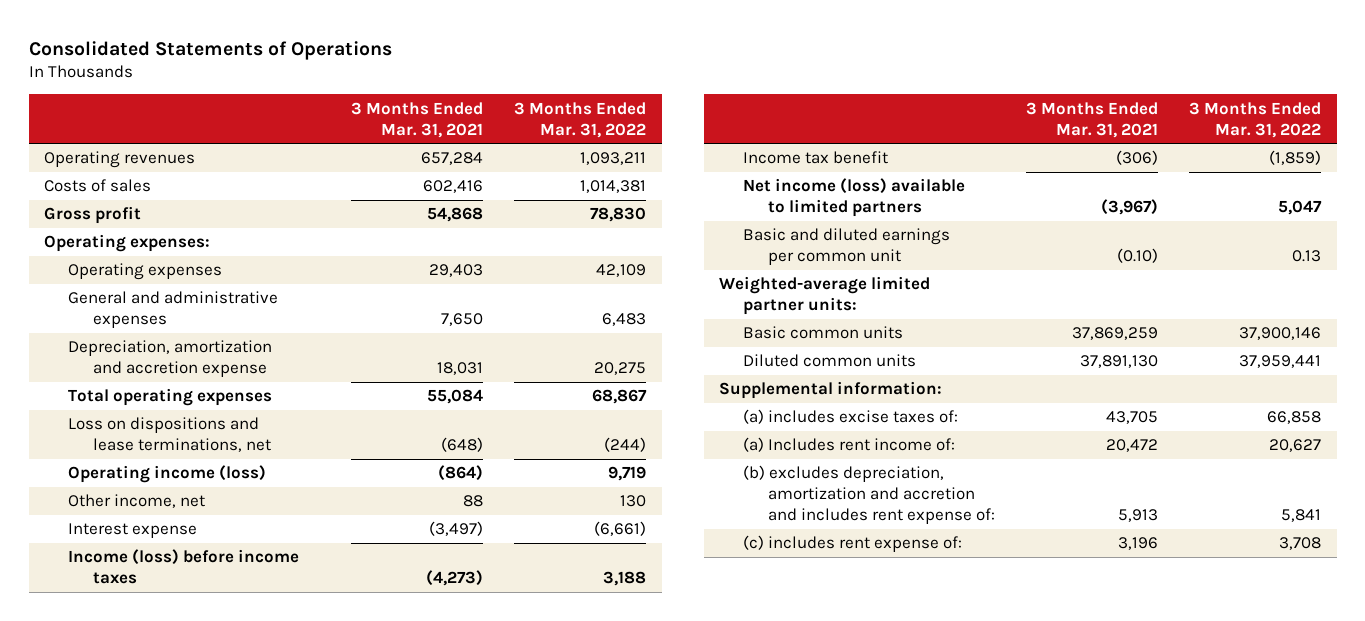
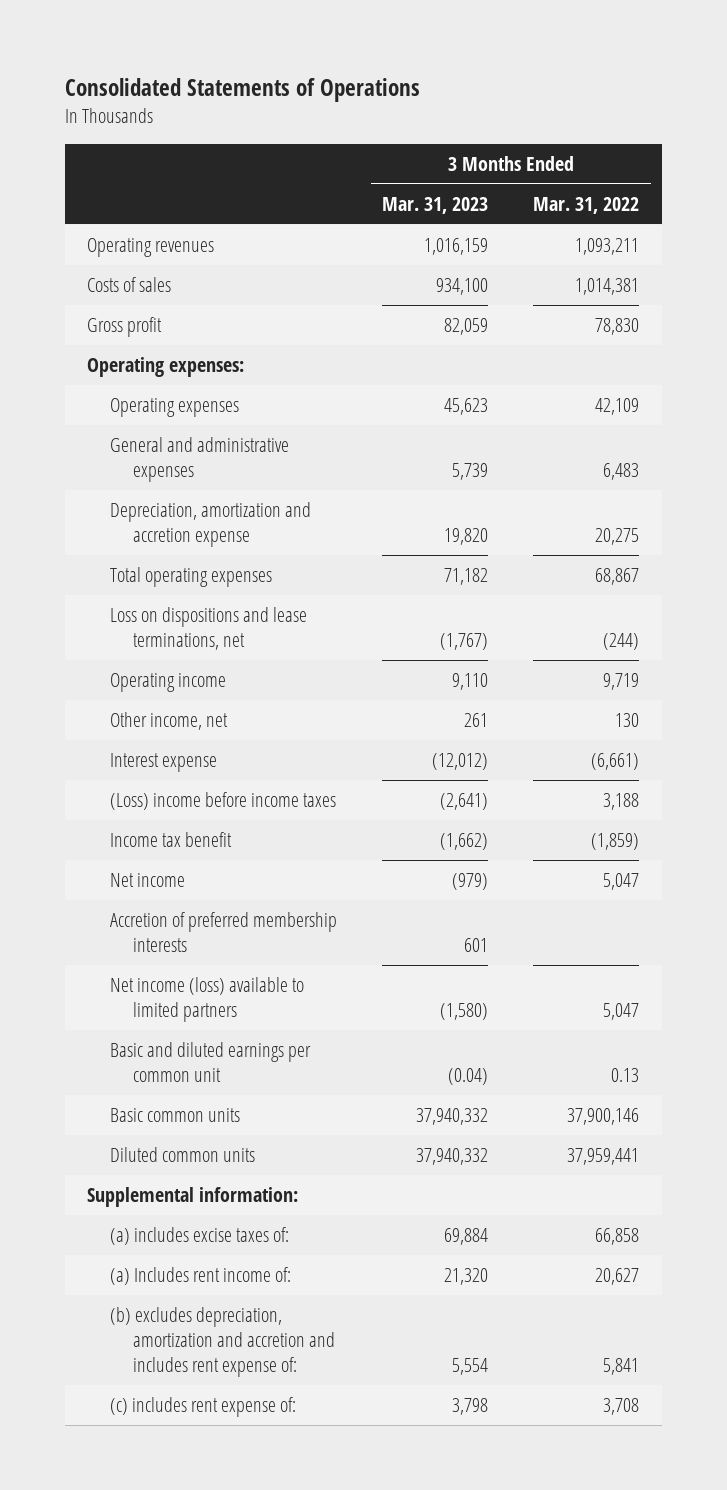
- | 3 Months Ended Mar. 31, 2021 | 3 Months Ended Mar. 31, 2022
+ | 3 Months Ended Mar. 31, 2023 | 3 Months Ended Mar. 31, 2022
- Operating income (loss) | (864) | 9,719
+ Operating income | 9,110 | 9,719
- Income (loss) before income taxes | (4,273) | 3,188
+ (Loss) income before income taxes | (2,641) | 3,188
+ Net income | (979) | 5,047
+ Accretion of preferred membership interests | 601 |
- Weighted-average limited partner units:

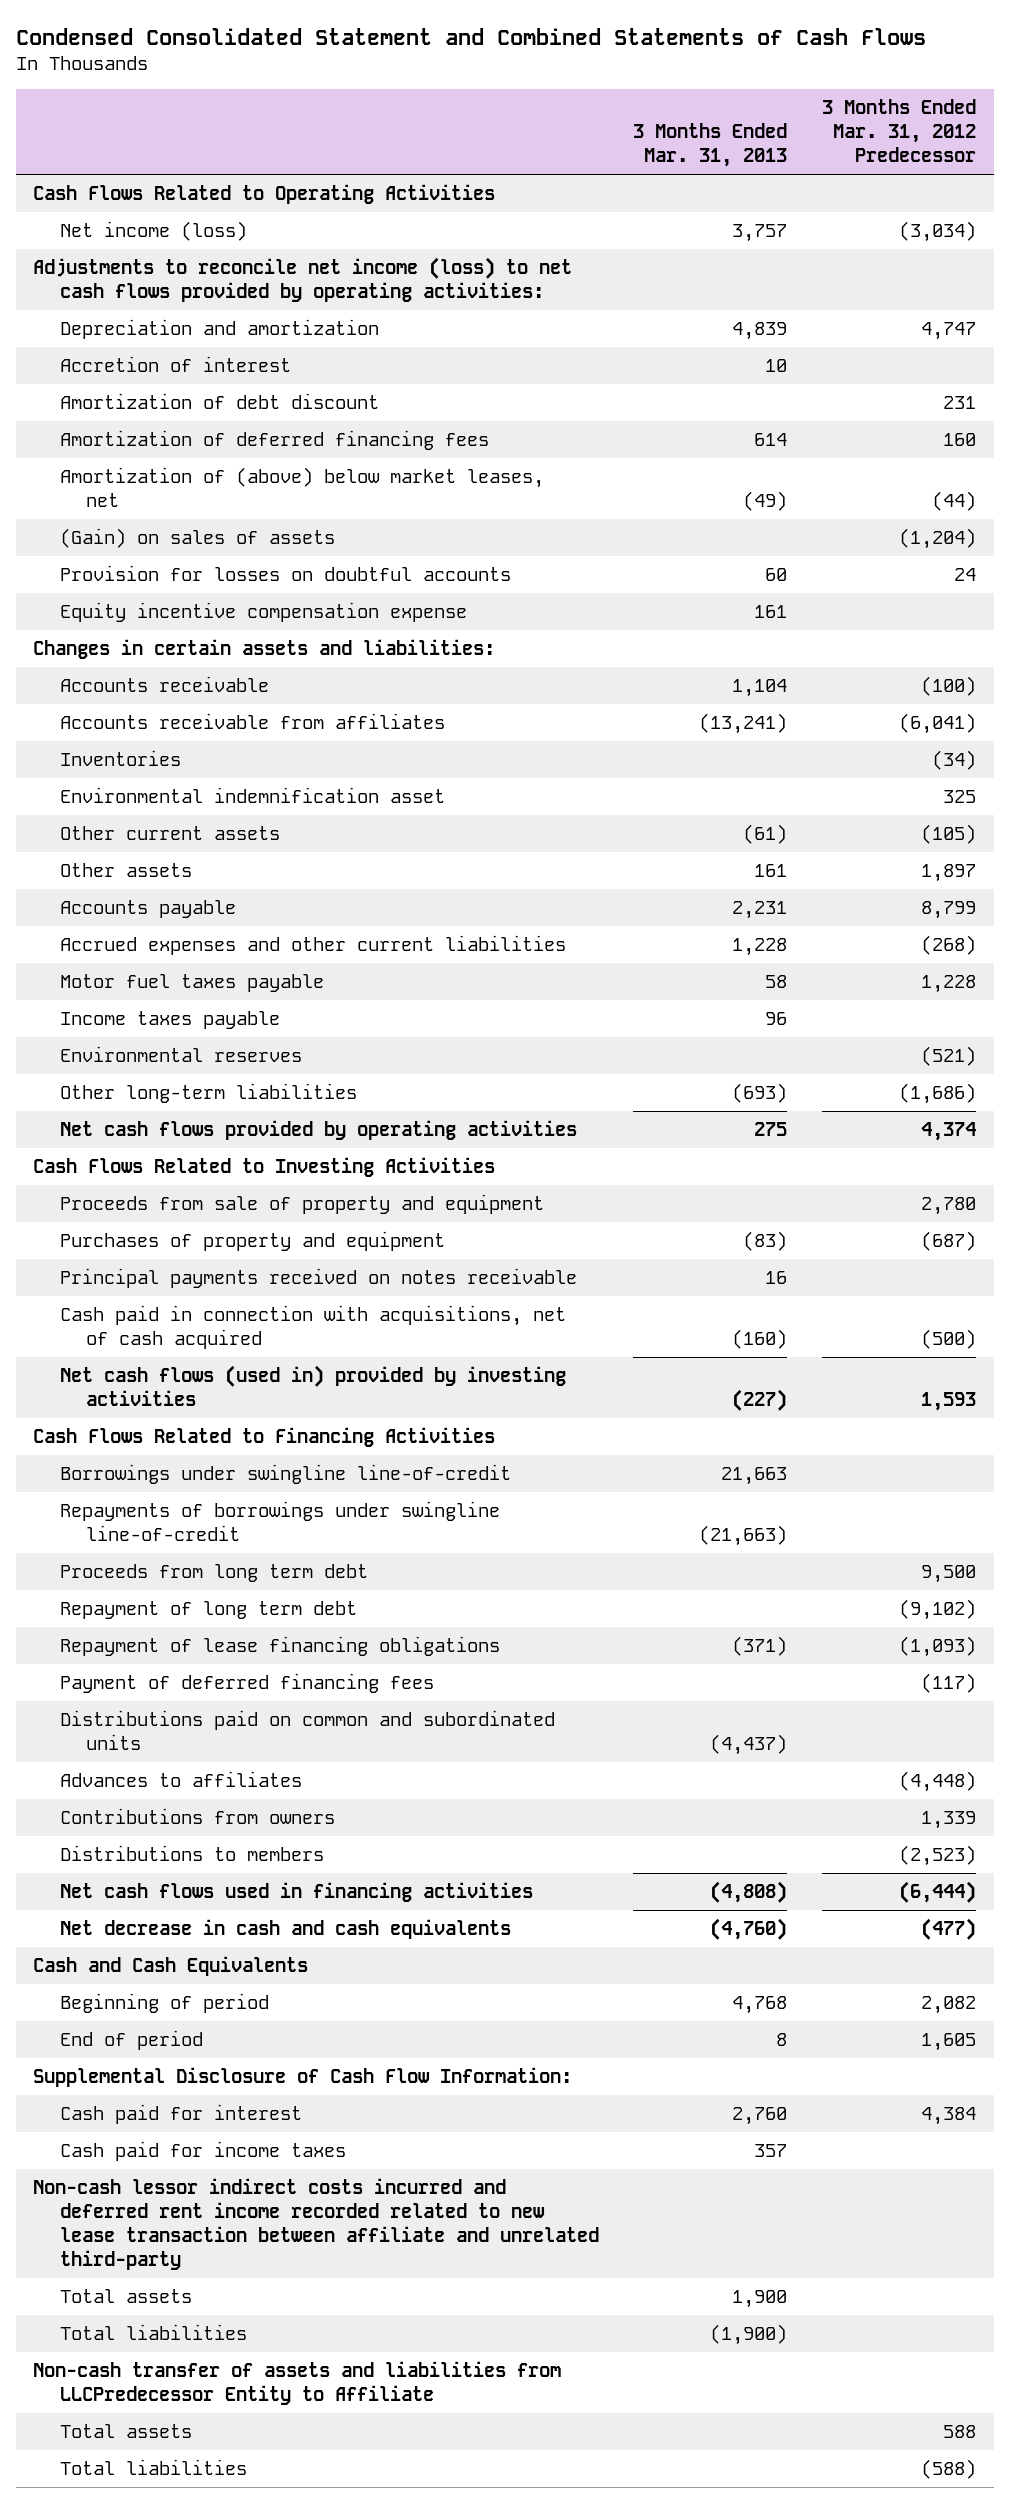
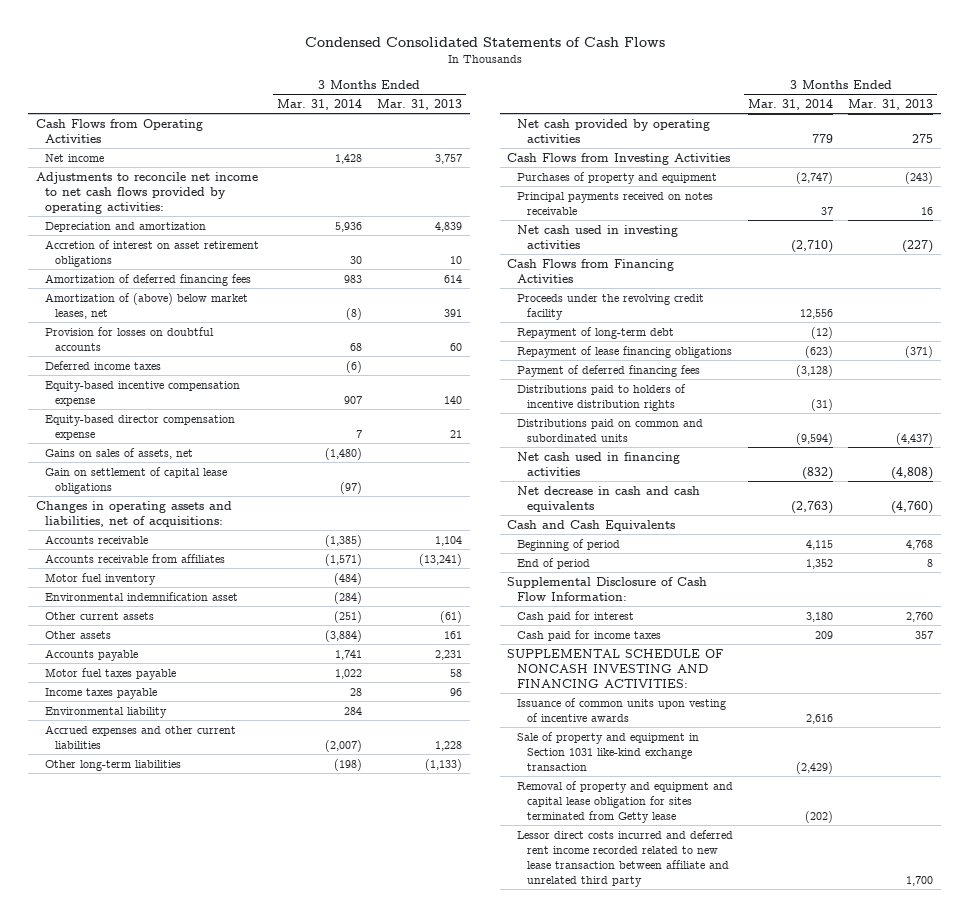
- Condensed Consolidated Statement and Combined Statements of Cash Flows
+ Condensed Consolidated Statements of Cash Flows
- | 3 Months Ended Mar. 31, 2013 | 3 Months Ended Mar. 31, 2012 Predecessor
+ | 3 Months Ended Mar. 31, 2014 | 3 Months Ended Mar. 31, 2013
- Cash Flows Related to Operating Activities
- Net income (loss) | 3,757 | (3,034)
- Adjustments to reconcile net income (loss) to net cash flows provided by operating activities:
+ Cash Flows from Operating Activities
+ Net income | 1,428 | 3,757
+ Adjustments to reconcile net income to net cash flows provided by operating activities:
- Accretion of interest | 10 |
- Amortization of debt discount | | 231
+ Accretion of interest on asset retirement obligations | 30 | 10
- Amortization of (above) below market leases, net | (49) | (44)
- (Gain) on sales of assets | | (1,204)
+ Amortization of (above) below market leases, net | (8) | 391
- Equity incentive compensation expense | 161 |
- Changes in certain assets and liabilities:
+ Deferred income taxes | (6) |
+ Equity-based incentive compensation expense | 907 | 140
+ Equity-based director compensation expense | 7 | 21
+ Gains on sales of assets, net | (1,480) |
+ Gain on settlement of capital lease obligations | (97) |
+ Changes in operating assets and liabilities, net of acquisitions:
- Inventories | | (34)
+ Motor fuel inventory | (484) |
- Environmental reserves | | (521)
- Other long-term liabilities | (693) | (1,686)
- Net cash flows provided by operating activities | 275 | 4,374
- Cash Flows Related to Investing Activities
- Proceeds from sale of property and equipment | | 2,780
- Purchases of property and equipment | (83) | (687)
+ Environmental liability | 284 |
moved down: Accrued expenses and other current liabilities | (2,007) | 1,228
+ Other long-term liabilities | (198) | (1,133)
+ Net cash provided by operating activities | 779 | 275
+ Cash Flows from Investing Activities
+ Purchases of property and equipment | (2,747) | (243)
- Cash paid in connection with acquisitions, net of cash acquired | (160) | (500)
- Net cash flows (used in) provided by investing activities | (227) | 1,593
- Cash Flows Related to Financing Activities
- Borrowings under swingline line-of-credit | 21,663 |
- Repayments of borrowings under swingline line-of-credit | (21,663) |
- Proceeds from long term debt | | 9,500
- Repayment of long term debt | | (9,102)
+ Net cash used in investing activities | (2,710) | (227)
+ Cash Flows from Financing Activities
+ Proceeds under the revolving credit facility | 12,556 |
+ Repayment of long-term debt | (12) |
+ Distributions paid to holders of incentive distribution rights | (31) |
- Advances to affiliates | | (4,448)
- Contributions from owners | | 1,339
- Distributions to members | | (2,523)
- Net cash flows used in financing activities | (4,808) | (6,444)
+ Net cash used in financing activities | (832) | (4,808)
- Non-cash lessor indirect costs incurred and deferred rent income recorded related to new lease transaction between affiliate and unrelated third-party
- Total assets | 1,900 |
- Total liabilities | (1,900) |
- Non-cash transfer of assets and liabilities from LLCPredecessor Entity to Affiliate
- Total assets | | 588
- Total liabilities | | (588)
+ SUPPLEMENTAL SCHEDULE OF NONCASH INVESTING AND FINANCING ACTIVITIES:
+ Issuance of common units upon vesting of incentive awards | 2,616 |
+ Sale of property and equipment in Section 1031 like-kind exchange transaction | (2,429) |
+ Removal of property and equipment and capital lease obligation for sites terminated from Getty lease | (202) |
+ Lessor direct costs incurred and deferred rent income recorded related to new lease transaction between affiliate and unrelated third party | | 1,700

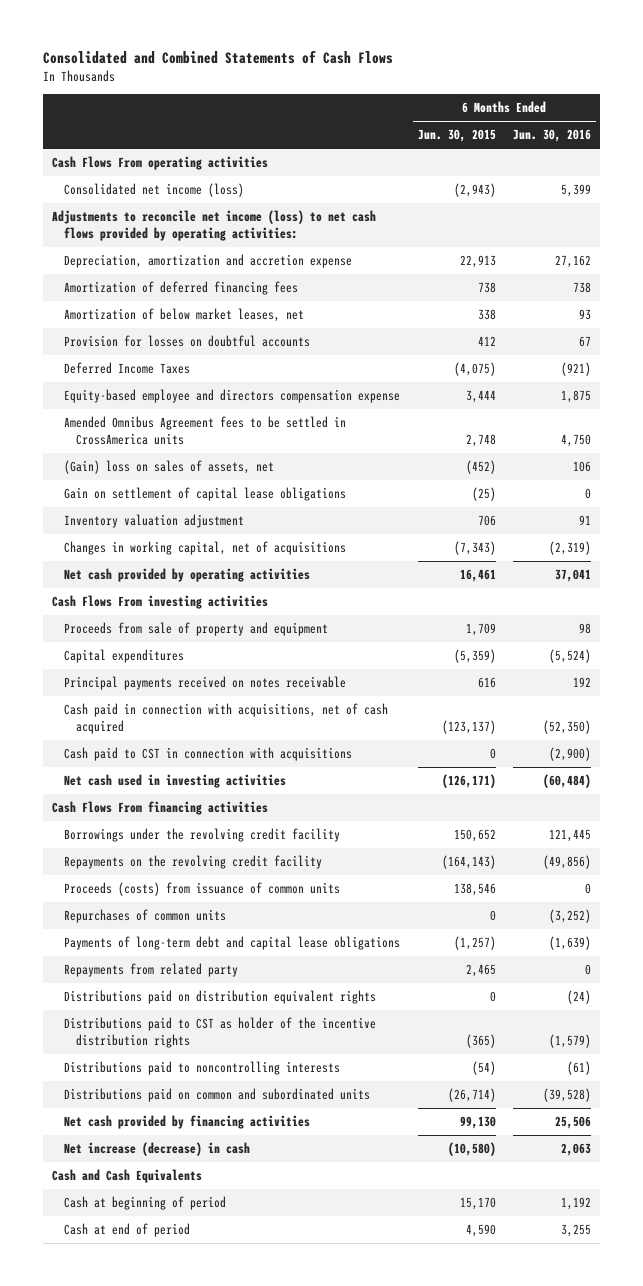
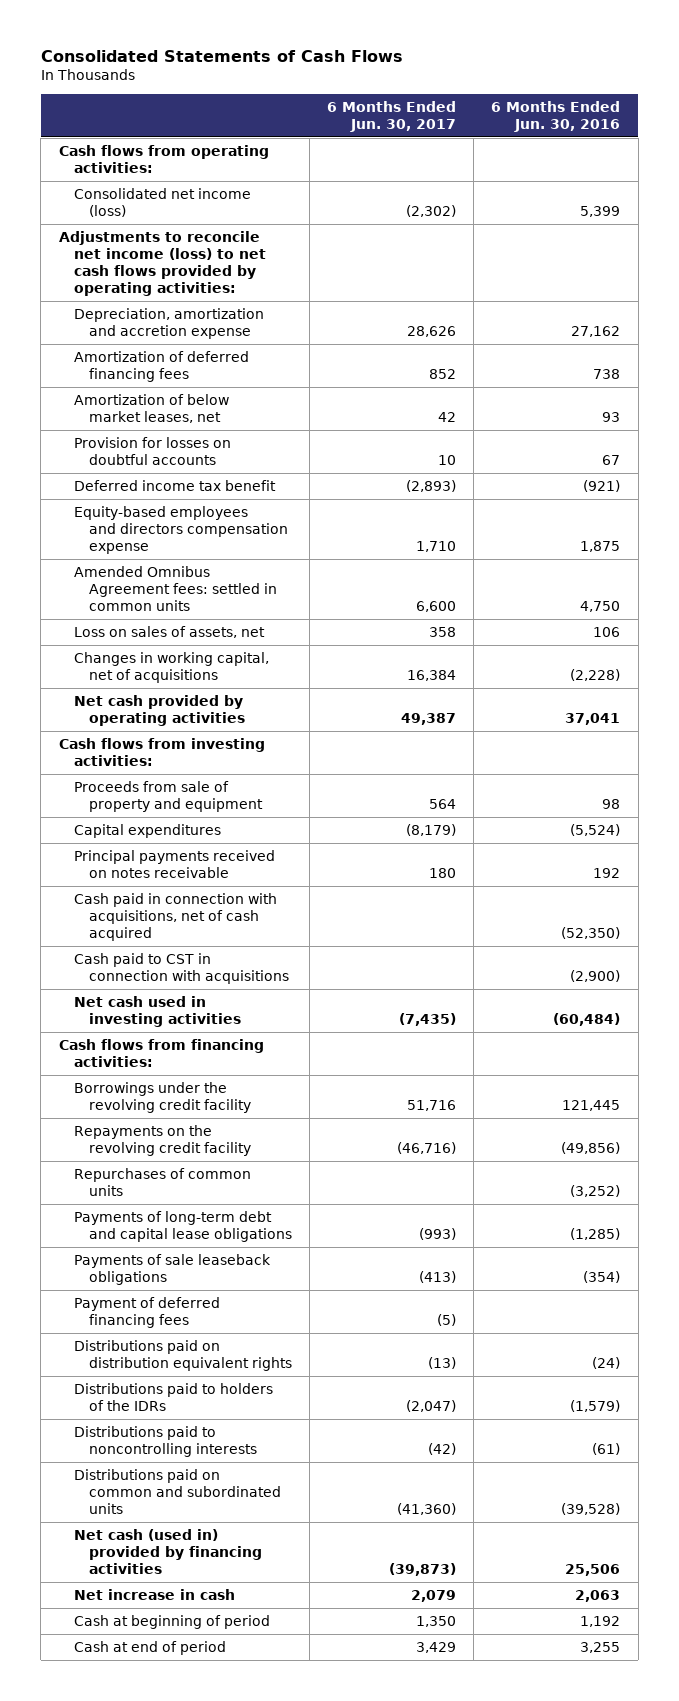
- Consolidated and Combined Statements of Cash Flows
+ Consolidated Statements of Cash Flows
- | 6 Months Ended Jun. 30, 2015 | 6 Months Ended Jun. 30, 2016
+ | 6 Months Ended Jun. 30, 2017 | 6 Months Ended Jun. 30, 2016
- Cash Flows From operating activities
+ Cash flows from operating activities:
- Deferred Income Taxes | (4,075) | (921)
- Equity-based employee and directors compensation expense | 3,444 | 1,875
- Amended Omnibus Agreement fees to be settled in CrossAmerica units | 2,748 | 4,750
- (Gain) loss on sales of assets, net | (452) | 106
- Gain on settlement of capital lease obligations | (25) | 0
- Inventory valuation adjustment | 706 | 91
- Changes in working capital, net of acquisitions | (7,343) | (2,319)
+ Deferred income tax benefit | (2,893) | (921)
+ Equity-based employees and directors compensation expense | 1,710 | 1,875
+ Amended Omnibus Agreement fees: settled in common units | 6,600 | 4,750
+ Loss on sales of assets, net | 358 | 106
+ Changes in working capital, net of acquisitions | 16,384 | (2,228)
- Cash Flows From investing activities
+ Cash flows from investing activities:
- Cash Flows From financing activities
+ Cash flows from financing activities:
- Proceeds (costs) from issuance of common units | 138,546 | 0
- Payments of long-term debt and capital lease obligations | (1,257) | (1,639)
- Repayments from related party | 2,465 | 0
+ Payments of long-term debt and capital lease obligations | (993) | (1,285)
+ Payments of sale leaseback obligations | (413) | (354)
+ Payment of deferred financing fees | (5) |
- Distributions paid to CST as holder of the incentive distribution rights | (365) | (1,579)
+ Distributions paid to holders of the IDRs | (2,047) | (1,579)
- Net cash provided by financing activities | 99,130 | 25,506
- Net increase (decrease) in cash | (10,580) | 2,063
- Cash and Cash Equivalents
+ Net cash (used in) provided by financing activities | (39,873) | 25,506
+ Net increase in cash | 2,079 | 2,063

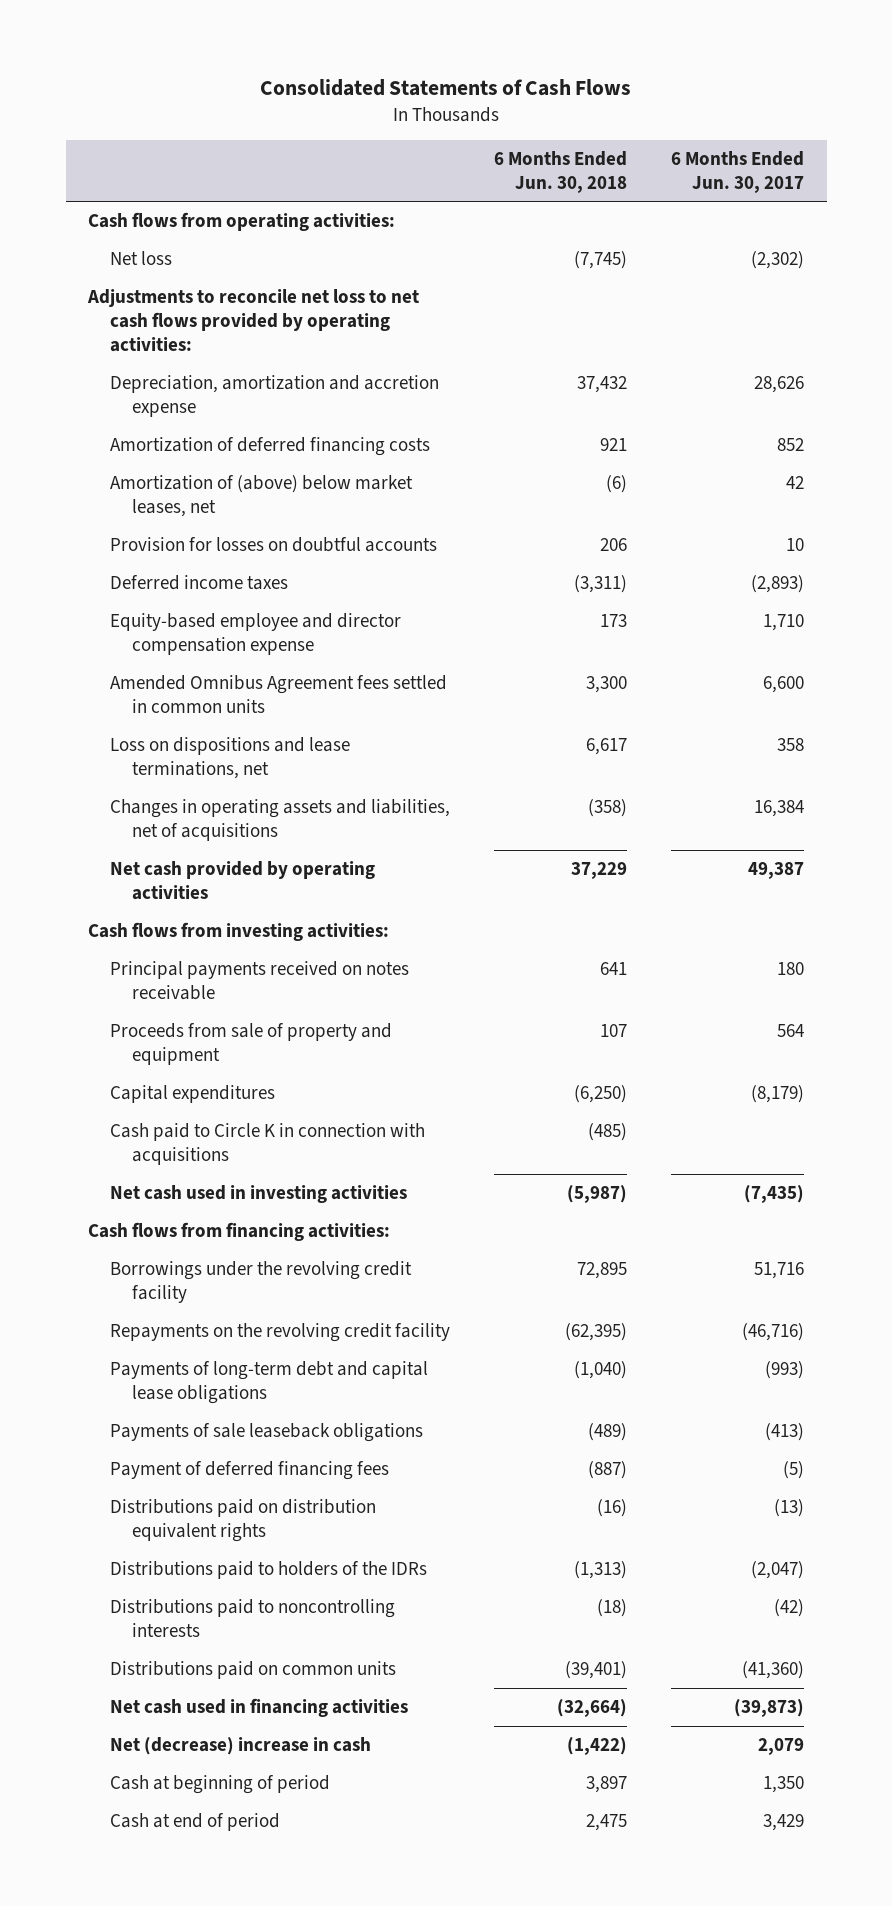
- | 6 Months Ended Jun. 30, 2017 | 6 Months Ended Jun. 30, 2016
+ | 6 Months Ended Jun. 30, 2018 | 6 Months Ended Jun. 30, 2017
- Consolidated net income (loss) | (2,302) | 5,399
- Adjustments to reconcile net income (loss) to net cash flows provided by operating activities:
+ Net loss | (7,745) | (2,302)
+ Adjustments to reconcile net loss to net cash flows provided by operating activities:
- Amortization of deferred financing fees | 852 | 738
- Amortization of below market leases, net | 42 | 93
+ Amortization of deferred financing costs | 921 | 852
+ Amortization of (above) below market leases, net | (6) | 42
- Deferred income tax benefit | (2,893) | (921)
- Equity-based employees and directors compensation expense | 1,710 | 1,875
- Amended Omnibus Agreement fees: settled in common units | 6,600 | 4,750
- Loss on sales of assets, net | 358 | 106
- Changes in working capital, net of acquisitions | 16,384 | (2,228)
+ Deferred income taxes | (3,311) | (2,893)
+ Equity-based employee and director compensation expense | 173 | 1,710
+ Amended Omnibus Agreement fees settled in common units | 3,300 | 6,600
+ Loss on dispositions and lease terminations, net | 6,617 | 358
+ Changes in operating assets and liabilities, net of acquisitions | (358) | 16,384
moved up: Principal payments received on notes receivable | 641 | 180
- Cash paid in connection with acquisitions, net of cash acquired | | (52,350)
- Cash paid to CST in connection with acquisitions | | (2,900)
+ Cash paid to Circle K in connection with acquisitions | (485) |
- Repurchases of common units | | (3,252)
- Distributions paid on common and subordinated units | (41,360) | (39,528)
- Net cash (used in) provided by financing activities | (39,873) | 25,506
- Net increase in cash | 2,079 | 2,063
+ Distributions paid on common units | (39,401) | (41,360)
+ Net cash used in financing activities | (32,664) | (39,873)
+ Net (decrease) increase in cash | (1,422) | 2,079

